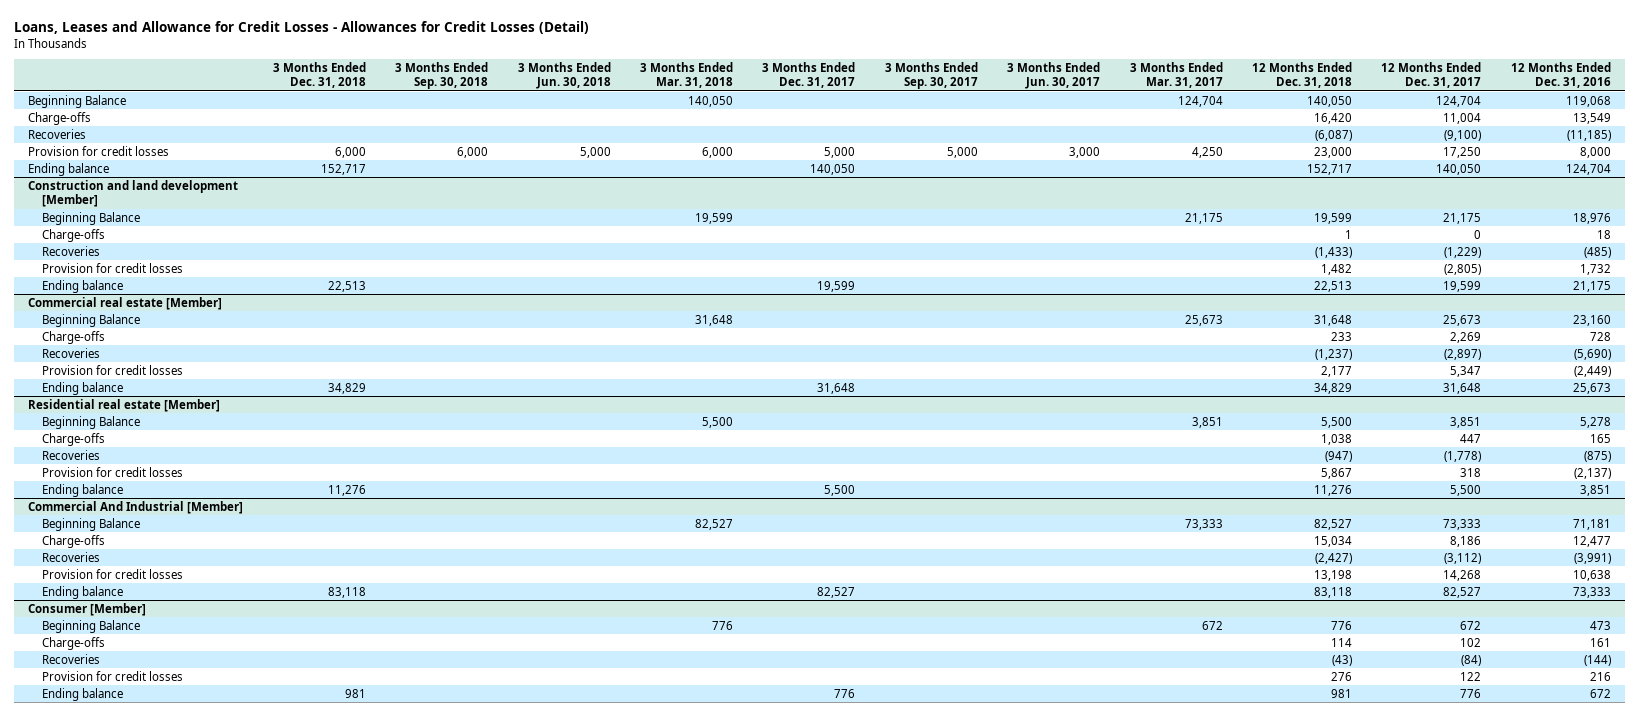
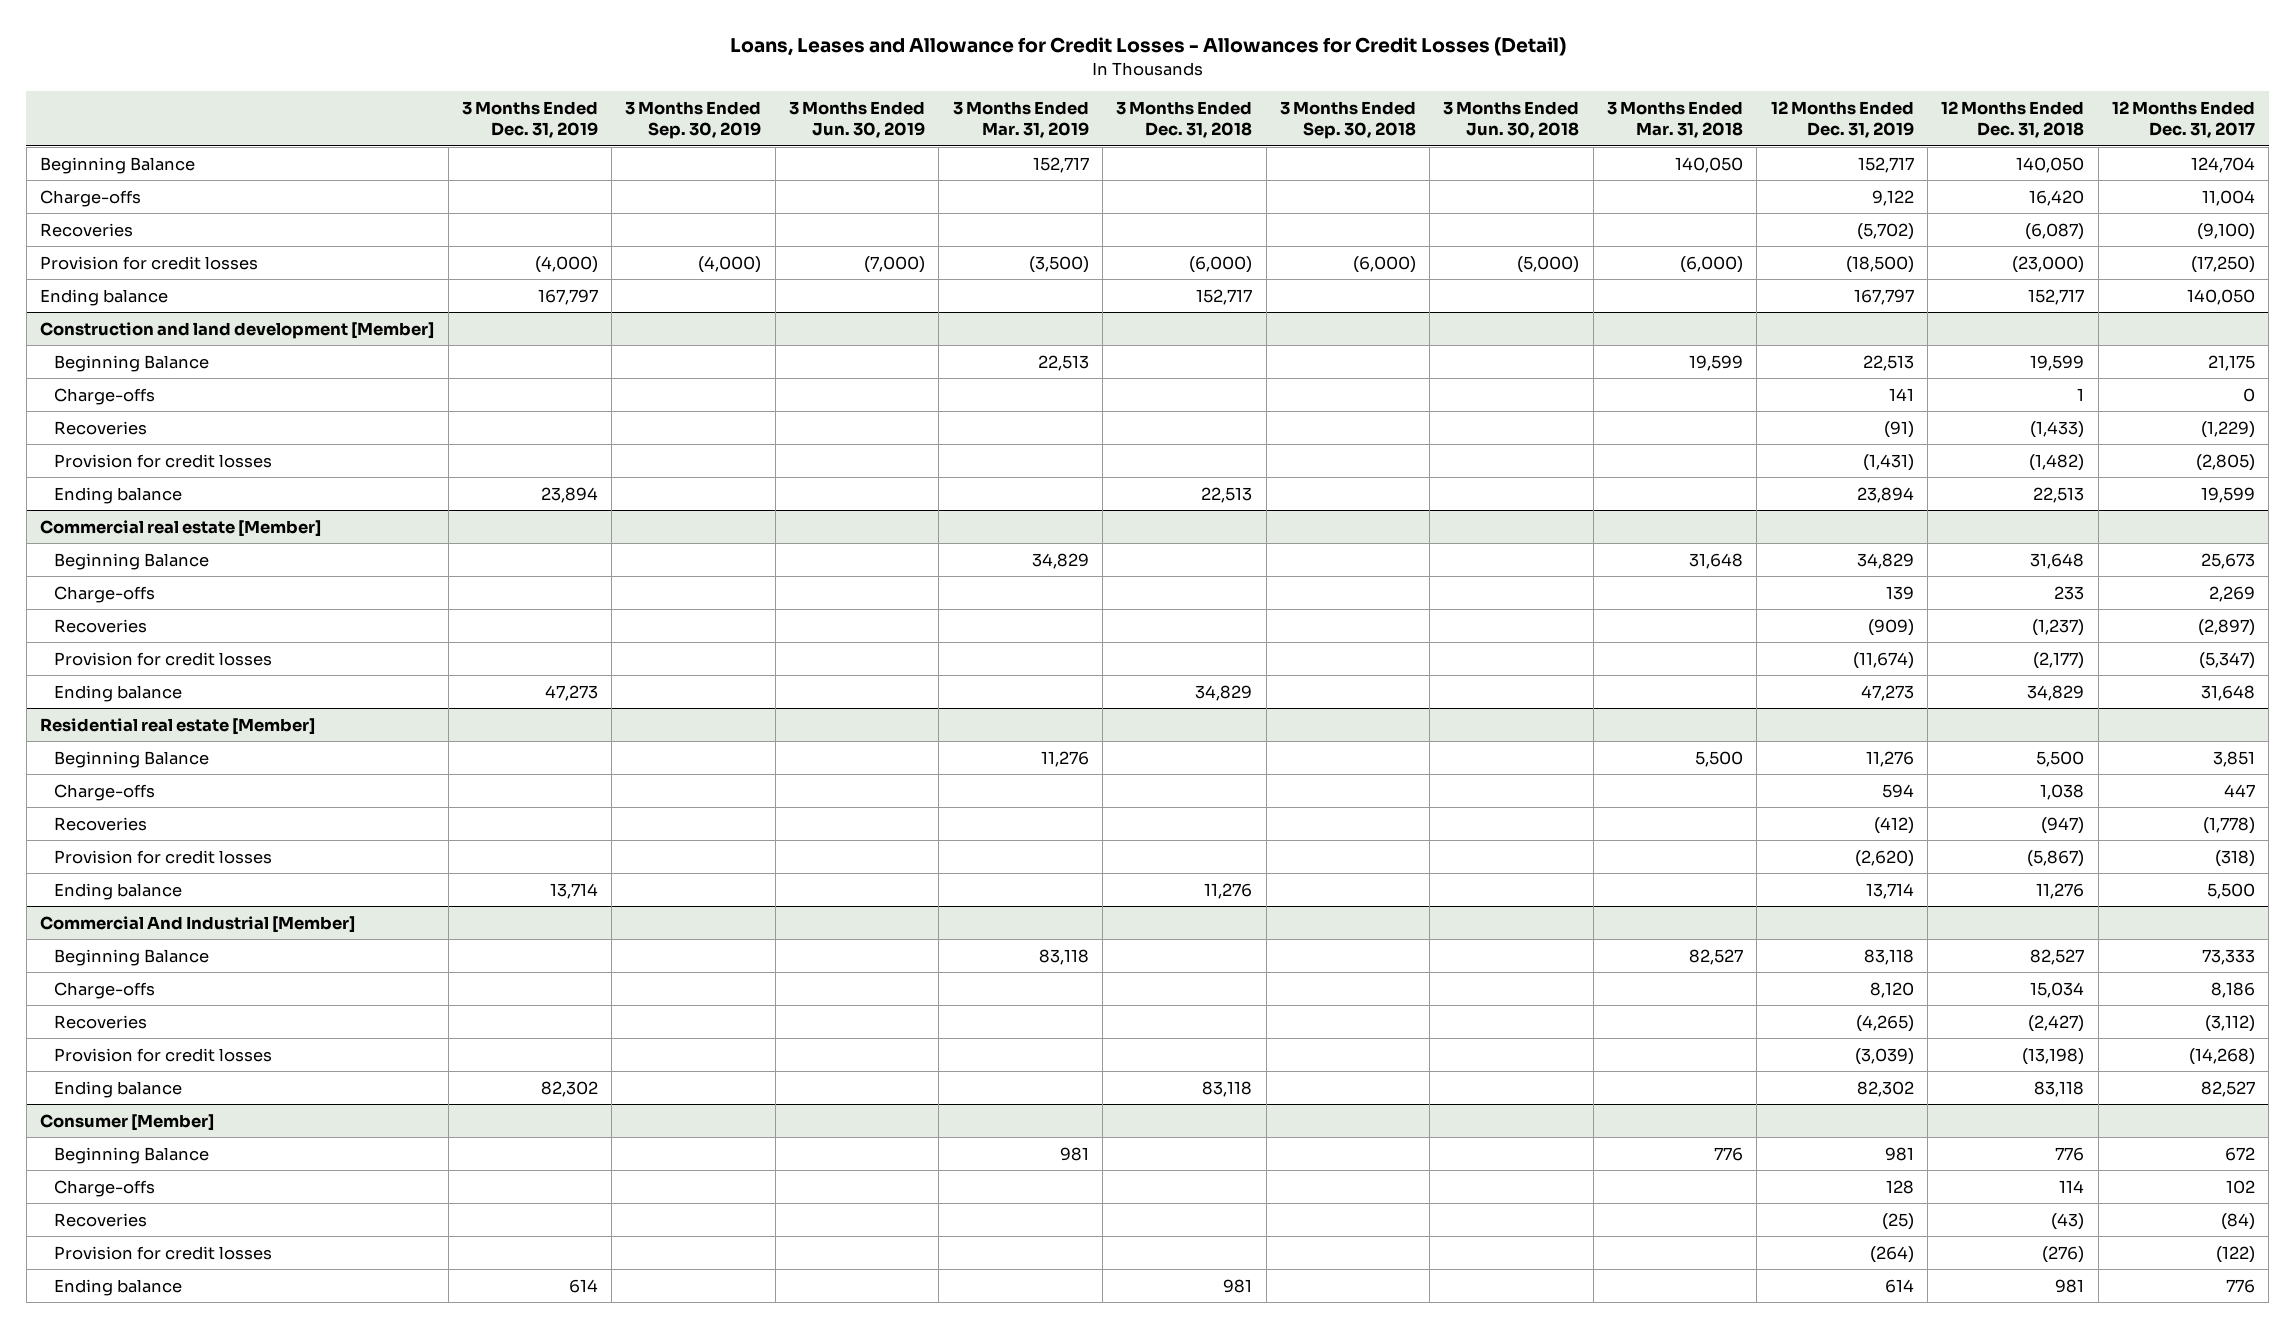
- | 3 Months Ended Dec. 31, 2018 | 3 Months Ended Sep. 30, 2018 | 3 Months Ended Jun. 30, 2018 | 3 Months Ended Mar. 31, 2018 | 3 Months Ended Dec. 31, 2017 | 3 Months Ended Sep. 30, 2017 | 3 Months Ended Jun. 30, 2017 | 3 Months Ended Mar. 31, 2017 | 12 Months Ended Dec. 31, 2018 | 12 Months Ended Dec. 31, 2017 | 12 Months Ended Dec. 31, 2016
+ | 3 Months Ended Dec. 31, 2019 | 3 Months Ended Sep. 30, 2019 | 3 Months Ended Jun. 30, 2019 | 3 Months Ended Mar. 31, 2019 | 3 Months Ended Dec. 31, 2018 | 3 Months Ended Sep. 30, 2018 | 3 Months Ended Jun. 30, 2018 | 3 Months Ended Mar. 31, 2018 | 12 Months Ended Dec. 31, 2019 | 12 Months Ended Dec. 31, 2018 | 12 Months Ended Dec. 31, 2017
- Provision for credit losses | 6,000 | 6,000 | 5,000 | 6,000 | 5,000 | 5,000 | 3,000 | 4,250 | 23,000 | 17,250 | 8,000
+ Provision for credit losses | (4,000) | (4,000) | (7,000) | (3,500) | (6,000) | (6,000) | (5,000) | (6,000) | (18,500) | (23,000) | (17,250)
@ Construction and land development [Member]
- Provision for credit losses | | | | | | | | | 1,482 | (2,805) | 1,732
+ Provision for credit losses | | | | | | | | | (1,431) | (1,482) | (2,805)
@ Commercial real estate [Member]
- Provision for credit losses | | | | | | | | | 2,177 | 5,347 | (2,449)
+ Provision for credit losses | | | | | | | | | (11,674) | (2,177) | (5,347)
@ Residential real estate [Member]
- Provision for credit losses | | | | | | | | | 5,867 | 318 | (2,137)
+ Provision for credit losses | | | | | | | | | (2,620) | (5,867) | (318)
@ Commercial And Industrial [Member]
- Provision for credit losses | | | | | | | | | 13,198 | 14,268 | 10,638
+ Provision for credit losses | | | | | | | | | (3,039) | (13,198) | (14,268)
@ Consumer [Member]
- Provision for credit losses | | | | | | | | | 276 | 122 | 216
+ Provision for credit losses | | | | | | | | | (264) | (276) | (122)

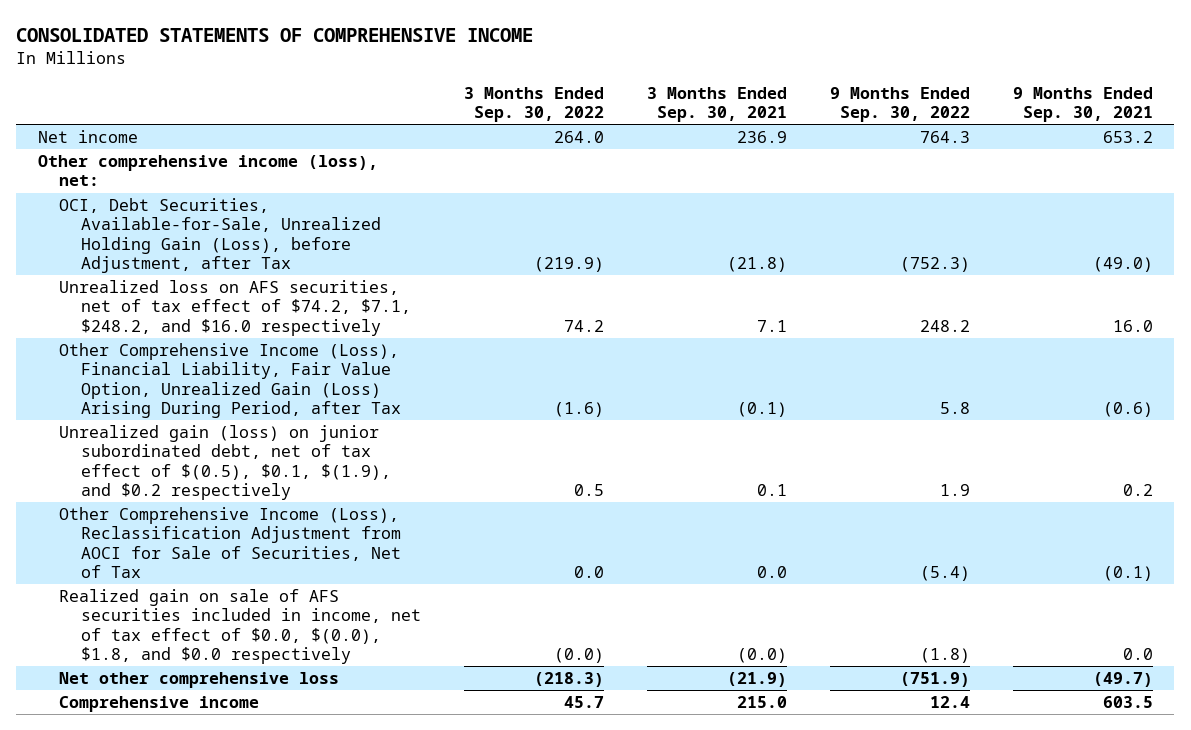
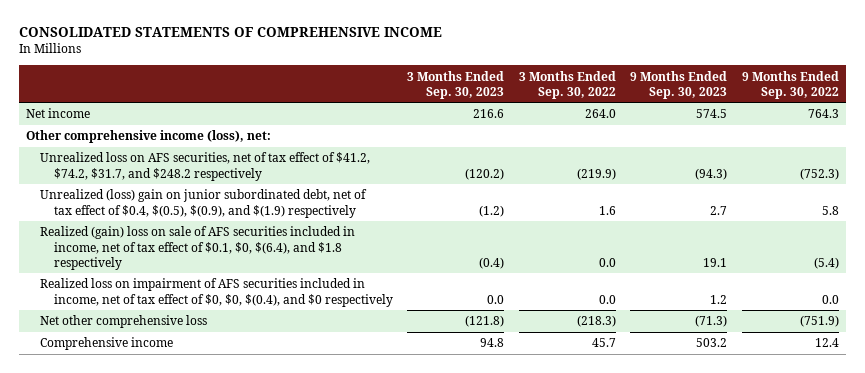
- | 3 Months Ended Sep. 30, 2022 | 3 Months Ended Sep. 30, 2021 | 9 Months Ended Sep. 30, 2022 | 9 Months Ended Sep. 30, 2021
+ | 3 Months Ended Sep. 30, 2023 | 3 Months Ended Sep. 30, 2022 | 9 Months Ended Sep. 30, 2023 | 9 Months Ended Sep. 30, 2022
- OCI, Debt Securities, Available-for-Sale, Unrealized Holding Gain (Loss), before Adjustment, after Tax | (219.9) | (21.8) | (752.3) | (49.0)
- Unrealized loss on AFS securities, net of tax effect of $74.2, $7.1, $248.2, and $16.0 respectively | 74.2 | 7.1 | 248.2 | 16.0
- Other Comprehensive Income (Loss), Financial Liability, Fair Value Option, Unrealized Gain (Loss) Arising During Period, after Tax | (1.6) | (0.1) | 5.8 | (0.6)
- Unrealized gain (loss) on junior subordinated debt, net of tax effect of $(0.5), $0.1, $(1.9), and $0.2 respectively | 0.5 | 0.1 | 1.9 | 0.2
- Other Comprehensive Income (Loss), Reclassification Adjustment from AOCI for Sale of Securities, Net of Tax | 0.0 | 0.0 | (5.4) | (0.1)
- Realized gain on sale of AFS securities included in income, net of tax effect of $0.0, $(0.0), $1.8, and $0.0 respectively | (0.0) | (0.0) | (1.8) | 0.0
+ Unrealized loss on AFS securities, net of tax effect of $41.2, $74.2, $31.7, and $248.2 respectively | (120.2) | (219.9) | (94.3) | (752.3)
+ Unrealized (loss) gain on junior subordinated debt, net of tax effect of $0.4, $(0.5), $(0.9), and $(1.9) respectively | (1.2) | 1.6 | 2.7 | 5.8
+ Realized (gain) loss on sale of AFS securities included in income, net of tax effect of $0.1, $0, $(6.4), and $1.8 respectively | (0.4) | 0.0 | 19.1 | (5.4)
+ Realized loss on impairment of AFS securities included in income, net of tax effect of $0, $0, $(0.4), and $0 respectively | 0.0 | 0.0 | 1.2 | 0.0

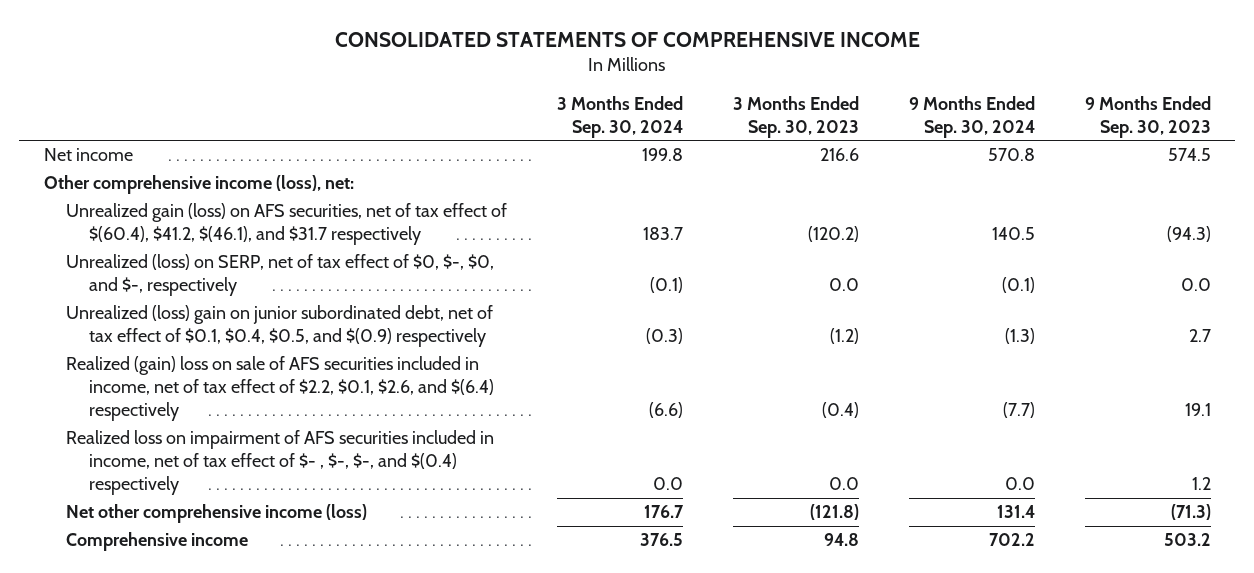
- | 3 Months Ended Sep. 30, 2023 | 3 Months Ended Sep. 30, 2022 | 9 Months Ended Sep. 30, 2023 | 9 Months Ended Sep. 30, 2022
+ | 3 Months Ended Sep. 30, 2024 | 3 Months Ended Sep. 30, 2023 | 9 Months Ended Sep. 30, 2024 | 9 Months Ended Sep. 30, 2023
- Unrealized loss on AFS securities, net of tax effect of $41.2, $74.2, $31.7, and $248.2 respectively | (120.2) | (219.9) | (94.3) | (752.3)
- Unrealized (loss) gain on junior subordinated debt, net of tax effect of $0.4, $(0.5), $(0.9), and $(1.9) respectively | (1.2) | 1.6 | 2.7 | 5.8
- Realized (gain) loss on sale of AFS securities included in income, net of tax effect of $0.1, $0, $(6.4), and $1.8 respectively | (0.4) | 0.0 | 19.1 | (5.4)
- Realized loss on impairment of AFS securities included in income, net of tax effect of $0, $0, $(0.4), and $0 respectively | 0.0 | 0.0 | 1.2 | 0.0
- Net other comprehensive loss | (121.8) | (218.3) | (71.3) | (751.9)
+ Unrealized gain (loss) on AFS securities, net of tax effect of $(60.4), $41.2, $(46.1), and $31.7 respectively | 183.7 | (120.2) | 140.5 | (94.3)
+ Unrealized (loss) on SERP, net of tax effect of $0, $-, $0, and $-, respectively | (0.1) | 0.0 | (0.1) | 0.0
+ Unrealized (loss) gain on junior subordinated debt, net of tax effect of $0.1, $0.4, $0.5, and $(0.9) respectively | (0.3) | (1.2) | (1.3) | 2.7
+ Realized (gain) loss on sale of AFS securities included in income, net of tax effect of $2.2, $0.1, $2.6, and $(6.4) respectively | (6.6) | (0.4) | (7.7) | 19.1
+ Realized loss on impairment of AFS securities included in income, net of tax effect of $- , $-, $-, and $(0.4) respectively | 0.0 | 0.0 | 0.0 | 1.2
+ Net other comprehensive income (loss) | 176.7 | (121.8) | 131.4 | (71.3)

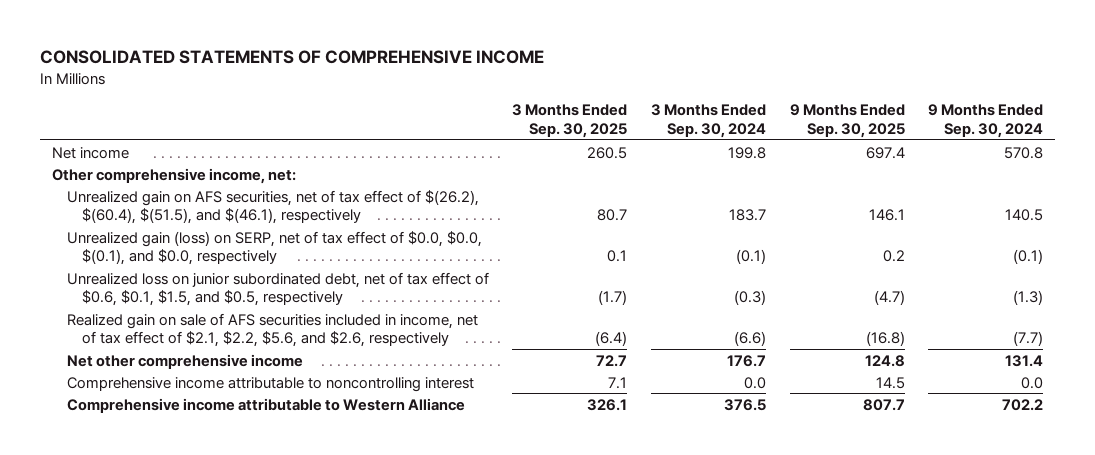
- | 3 Months Ended Sep. 30, 2024 | 3 Months Ended Sep. 30, 2023 | 9 Months Ended Sep. 30, 2024 | 9 Months Ended Sep. 30, 2023
+ | 3 Months Ended Sep. 30, 2025 | 3 Months Ended Sep. 30, 2024 | 9 Months Ended Sep. 30, 2025 | 9 Months Ended Sep. 30, 2024
- Other comprehensive income (loss), net:
- Unrealized gain (loss) on AFS securities, net of tax effect of $(60.4), $41.2, $(46.1), and $31.7 respectively | 183.7 | (120.2) | 140.5 | (94.3)
- Unrealized (loss) on SERP, net of tax effect of $0, $-, $0, and $-, respectively | (0.1) | 0.0 | (0.1) | 0.0
- Unrealized (loss) gain on junior subordinated debt, net of tax effect of $0.1, $0.4, $0.5, and $(0.9) respectively | (0.3) | (1.2) | (1.3) | 2.7
- Realized (gain) loss on sale of AFS securities included in income, net of tax effect of $2.2, $0.1, $2.6, and $(6.4) respectively | (6.6) | (0.4) | (7.7) | 19.1
- Realized loss on impairment of AFS securities included in income, net of tax effect of $- , $-, $-, and $(0.4) respectively | 0.0 | 0.0 | 0.0 | 1.2
- Net other comprehensive income (loss) | 176.7 | (121.8) | 131.4 | (71.3)
- Comprehensive income | 376.5 | 94.8 | 702.2 | 503.2
+ Other comprehensive income, net:
+ Unrealized gain on AFS securities, net of tax effect of $(26.2), $(60.4), $(51.5), and $(46.1), respectively | 80.7 | 183.7 | 146.1 | 140.5
+ Unrealized gain (loss) on SERP, net of tax effect of $0.0, $0.0, $(0.1), and $0.0, respectively | 0.1 | (0.1) | 0.2 | (0.1)
+ Unrealized loss on junior subordinated debt, net of tax effect of $0.6, $0.1, $1.5, and $0.5, respectively | (1.7) | (0.3) | (4.7) | (1.3)
+ Realized gain on sale of AFS securities included in income, net of tax effect of $2.1, $2.2, $5.6, and $2.6, respectively | (6.4) | (6.6) | (16.8) | (7.7)
+ Net other comprehensive income | 72.7 | 176.7 | 124.8 | 131.4
+ Comprehensive income attributable to noncontrolling interest | 7.1 | 0.0 | 14.5 | 0.0
+ Comprehensive income attributable to Western Alliance | 326.1 | 376.5 | 807.7 | 702.2

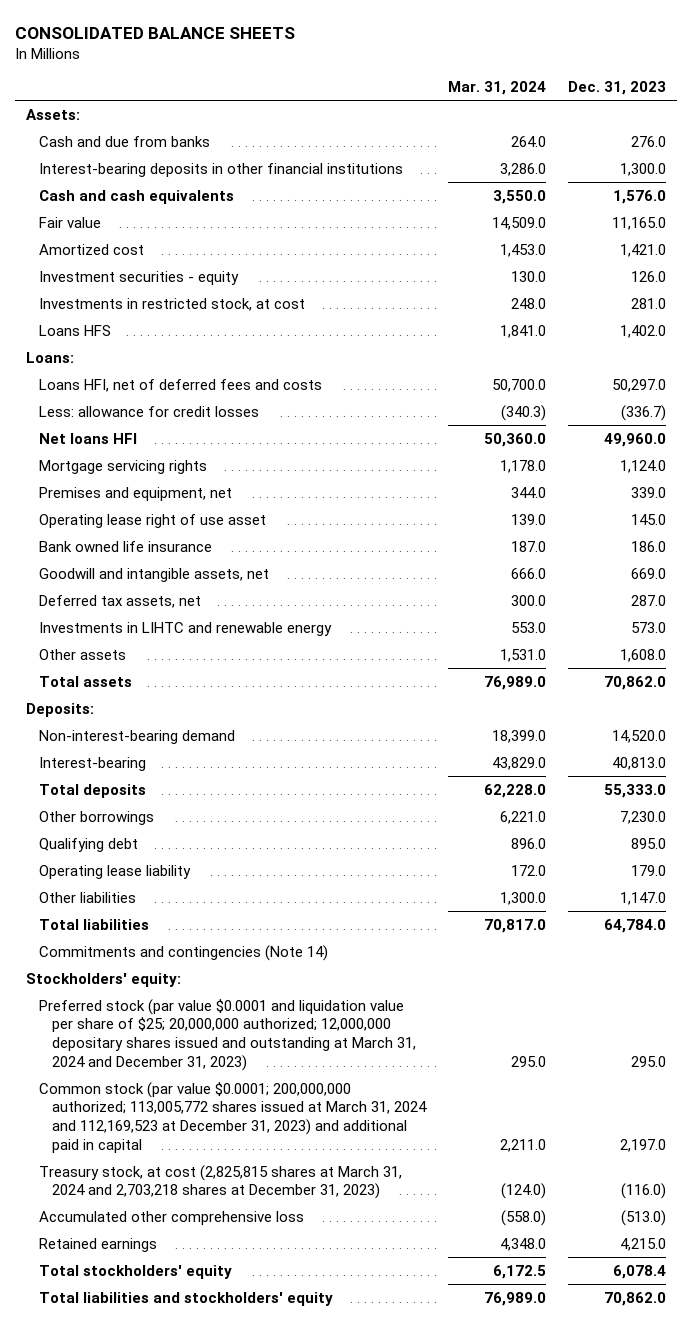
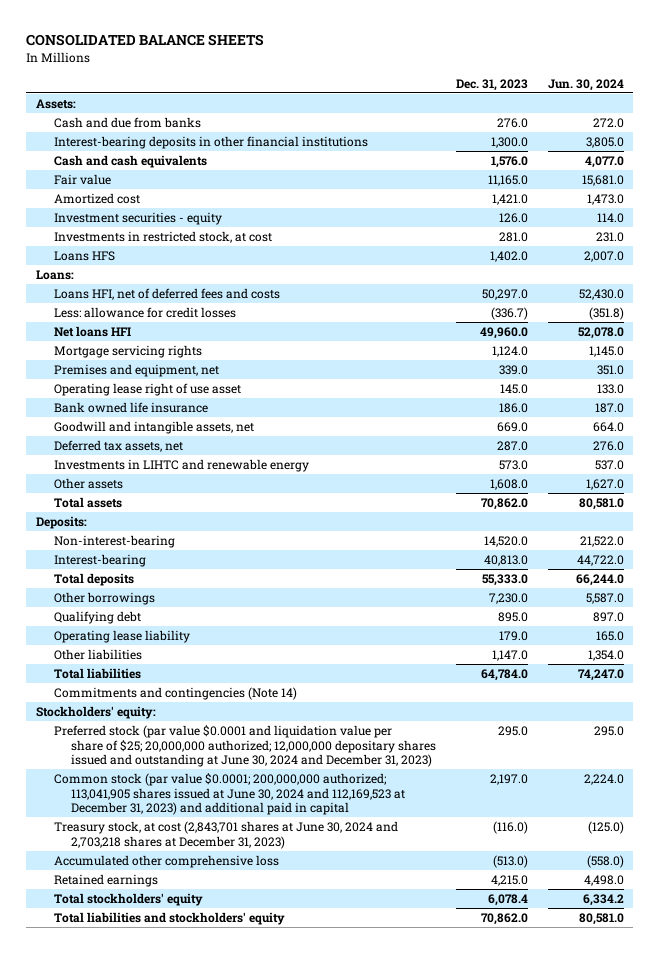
- | Mar. 31, 2024 | Dec. 31, 2023
+ | Dec. 31, 2023 | Jun. 30, 2024
- Non-interest-bearing demand | 18,399.0 | 14,520.0
+ Non-interest-bearing | 14,520.0 | 21,522.0
- Preferred stock (par value $0.0001 and liquidation value per share of $25; 20,000,000 authorized; 12,000,000 depositary shares issued and outstanding at March 31, 2024 and December 31, 2023) | 295.0 | 295.0
- Common stock (par value $0.0001; 200,000,000 authorized; 113,005,772 shares issued at March 31, 2024 and 112,169,523 at December 31, 2023) and additional paid in capital | 2,211.0 | 2,197.0
- Treasury stock, at cost (2,825,815 shares at March 31, 2024 and 2,703,218 shares at December 31, 2023) | (124.0) | (116.0)
+ Preferred stock (par value $0.0001 and liquidation value per share of $25; 20,000,000 authorized; 12,000,000 depositary shares issued and outstanding at June 30, 2024 and December 31, 2023) | 295.0 | 295.0
+ Common stock (par value $0.0001; 200,000,000 authorized; 113,041,905 shares issued at June 30, 2024 and 112,169,523 at December 31, 2023) and additional paid in capital | 2,197.0 | 2,224.0
+ Treasury stock, at cost (2,843,701 shares at June 30, 2024 and 2,703,218 shares at December 31, 2023) | (116.0) | (125.0)

